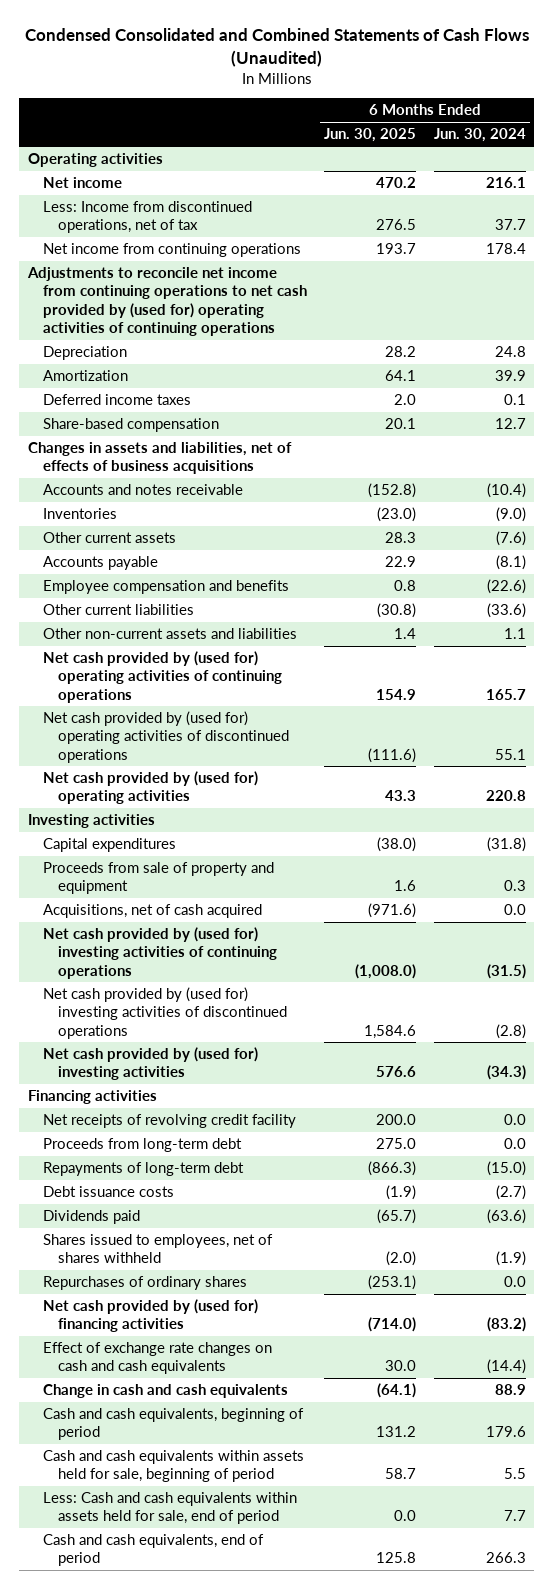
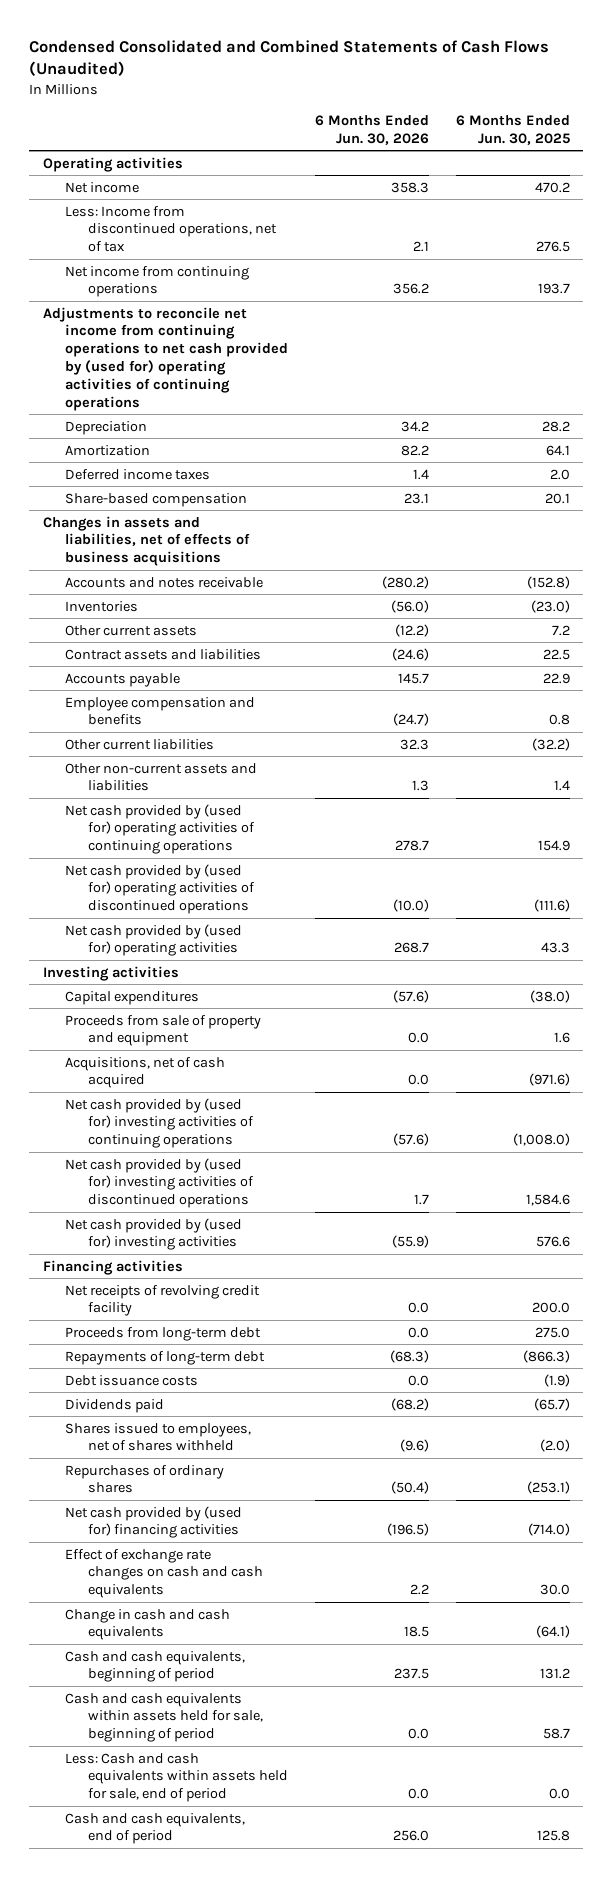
- | 6 Months Ended Jun. 30, 2025 | 6 Months Ended Jun. 30, 2024
+ | 6 Months Ended Jun. 30, 2026 | 6 Months Ended Jun. 30, 2025
- Other current assets | 28.3 | (7.6)
+ Other current assets | (12.2) | 7.2
+ Contract assets and liabilities | (24.6) | 22.5
- Other current liabilities | (30.8) | (33.6)
+ Other current liabilities | 32.3 | (32.2)

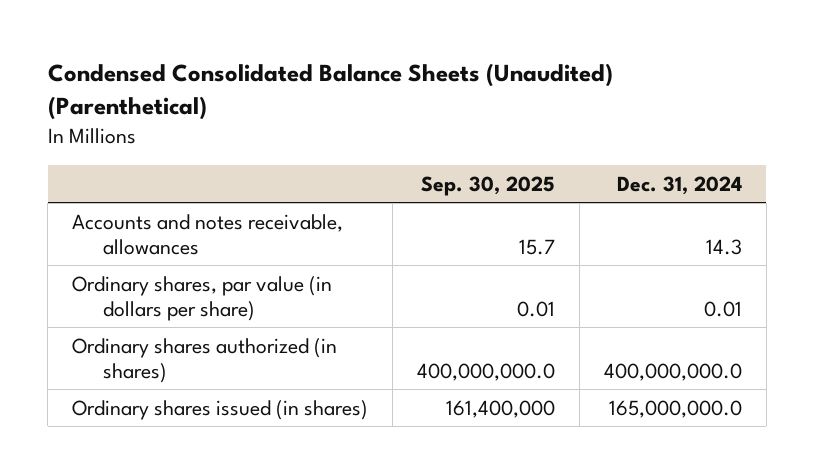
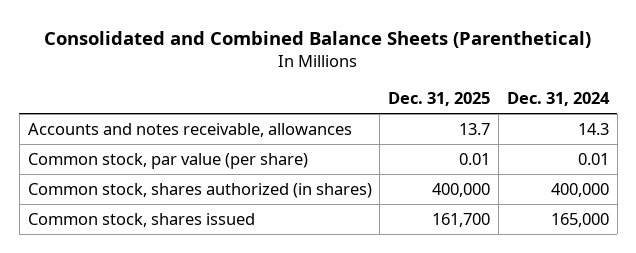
- Condensed Consolidated Balance Sheets (Unaudited) (Parenthetical)
+ Consolidated and Combined Balance Sheets (Parenthetical)
- | Sep. 30, 2025 | Dec. 31, 2024
+ | Dec. 31, 2025 | Dec. 31, 2024
- Ordinary shares, par value (in dollars per share) | 0.01 | 0.01
- Ordinary shares authorized (in shares) | 400,000,000.0 | 400,000,000.0
- Ordinary shares issued (in shares) | 161,400,000 | 165,000,000.0
+ Common stock, par value (per share) | 0.01 | 0.01
+ Common stock, shares authorized (in shares) | 400,000 | 400,000
+ Common stock, shares issued | 161,700 | 165,000

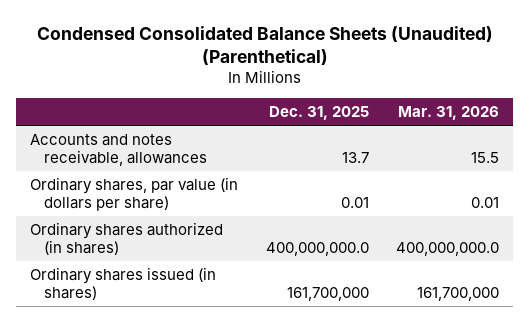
- Consolidated and Combined Balance Sheets (Parenthetical)
+ Condensed Consolidated Balance Sheets (Unaudited) (Parenthetical)
- | Dec. 31, 2025 | Dec. 31, 2024
+ | Dec. 31, 2025 | Mar. 31, 2026
- Common stock, par value (per share) | 0.01 | 0.01
- Common stock, shares authorized (in shares) | 400,000 | 400,000
- Common stock, shares issued | 161,700 | 165,000
+ Ordinary shares, par value (in dollars per share) | 0.01 | 0.01
+ Ordinary shares authorized (in shares) | 400,000,000.0 | 400,000,000.0
+ Ordinary shares issued (in shares) | 161,700,000 | 161,700,000

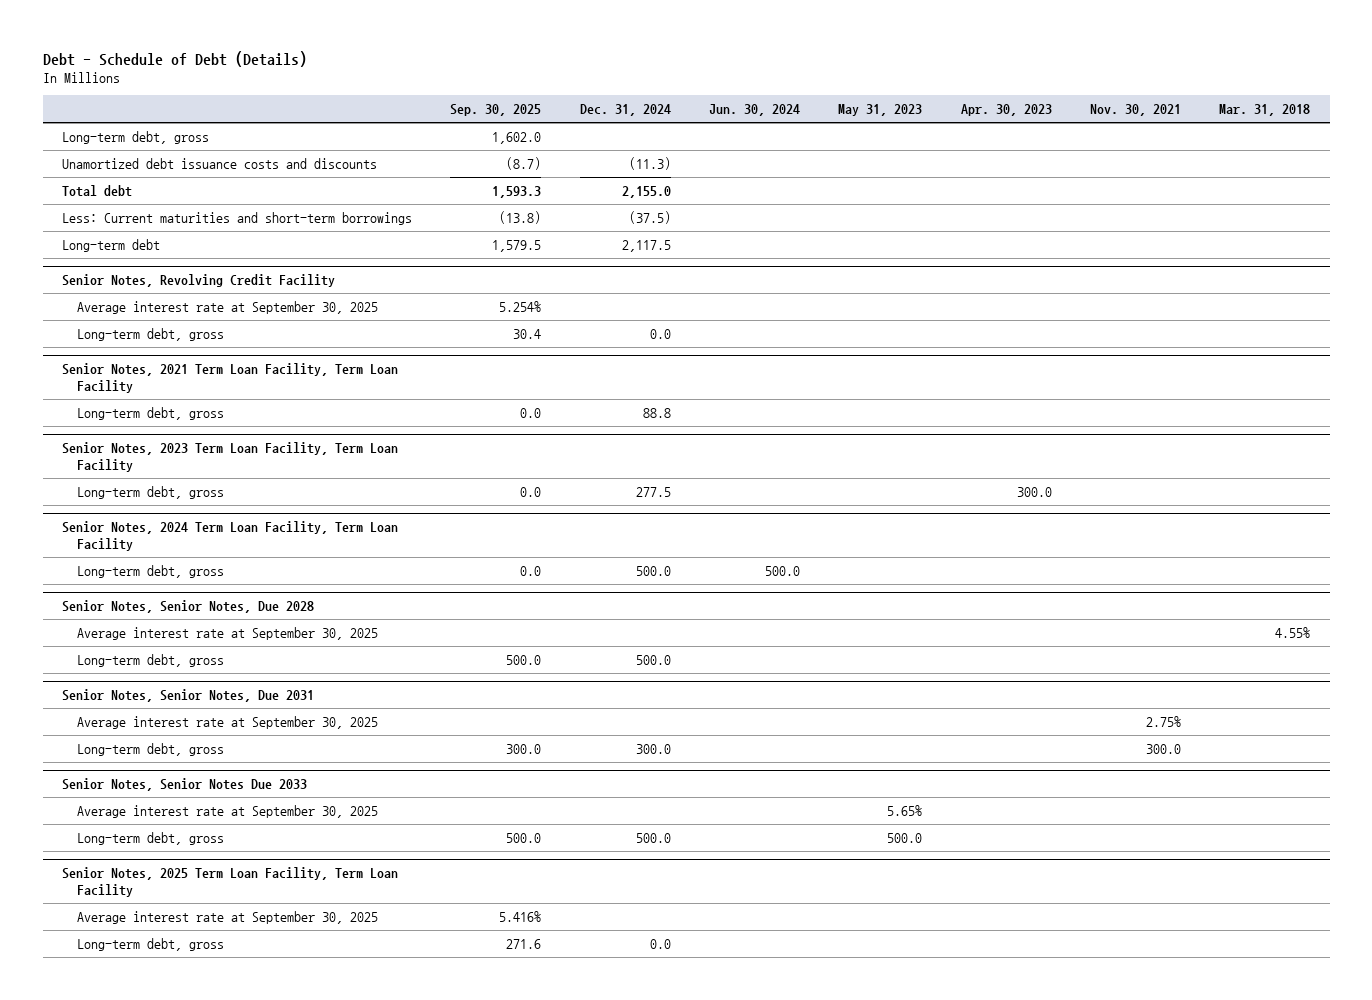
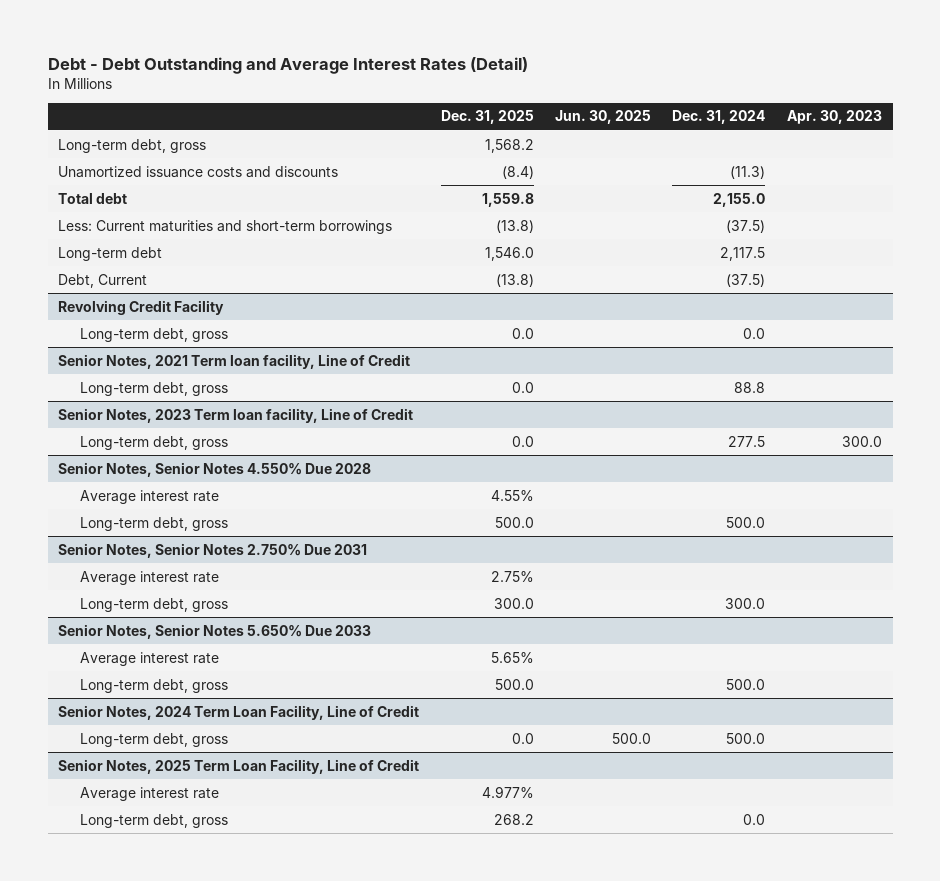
- Debt - Schedule of Debt (Details)
+ Debt - Debt Outstanding and Average Interest Rates (Detail)
- | Sep. 30, 2025 | Dec. 31, 2024 | Jun. 30, 2024 | May 31, 2023 | Apr. 30, 2023 | Nov. 30, 2021 | Mar. 31, 2018
+ | Dec. 31, 2025 | Jun. 30, 2025 | Dec. 31, 2024 | Apr. 30, 2023
- Unamortized debt issuance costs and discounts | (8.7) | (11.3) | | | | |
+ Unamortized issuance costs and discounts | (8.4) | | (11.3) |
- Senior Notes, Revolving Credit Facility
- Average interest rate at September 30, 2025 | 5.254% | | | | | |
+ Debt, Current | (13.8) | | (37.5) |
+ Revolving Credit Facility
- Senior Notes, 2021 Term Loan Facility, Term Loan Facility
+ Senior Notes, 2021 Term loan facility, Line of Credit
- Senior Notes, 2023 Term Loan Facility, Term Loan Facility
+ Senior Notes, 2023 Term loan facility, Line of Credit
- Senior Notes, 2024 Term Loan Facility, Term Loan Facility
- Long-term debt, gross | 0.0 | 500.0 | 500.0 | | | |
- Senior Notes, Senior Notes, Due 2028
- Average interest rate at September 30, 2025 | | | | | | | 4.55%
+ Senior Notes, Senior Notes 4.550% Due 2028
+ Average interest rate | 4.55% | | |
- Senior Notes, Senior Notes, Due 2031
- Average interest rate at September 30, 2025 | | | | | | 2.75% |
+ Senior Notes, Senior Notes 2.750% Due 2031
+ Average interest rate | 2.75% | | |
- Senior Notes, Senior Notes Due 2033
- Average interest rate at September 30, 2025 | | | | 5.65% | | |
+ Senior Notes, Senior Notes 5.650% Due 2033
+ Average interest rate | 5.65% | | |
- Senior Notes, 2025 Term Loan Facility, Term Loan Facility
- Average interest rate at September 30, 2025 | 5.416% | | | | | |
+ Senior Notes, 2024 Term Loan Facility, Line of Credit
+ Long-term debt, gross | 0.0 | 500.0 | 500.0 |
+ Senior Notes, 2025 Term Loan Facility, Line of Credit
+ Average interest rate | 4.977% | | |

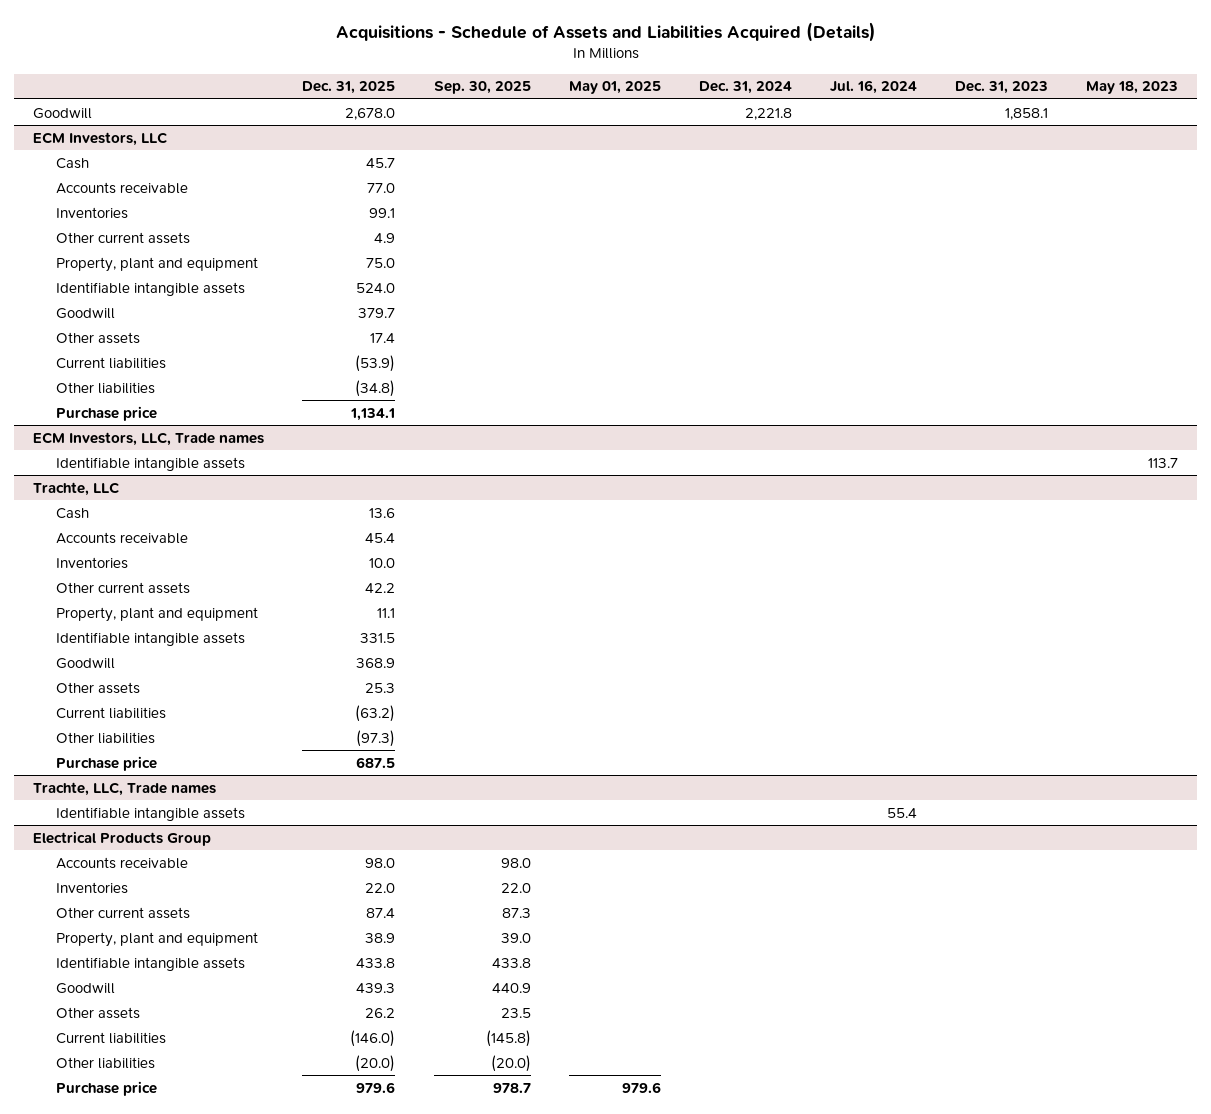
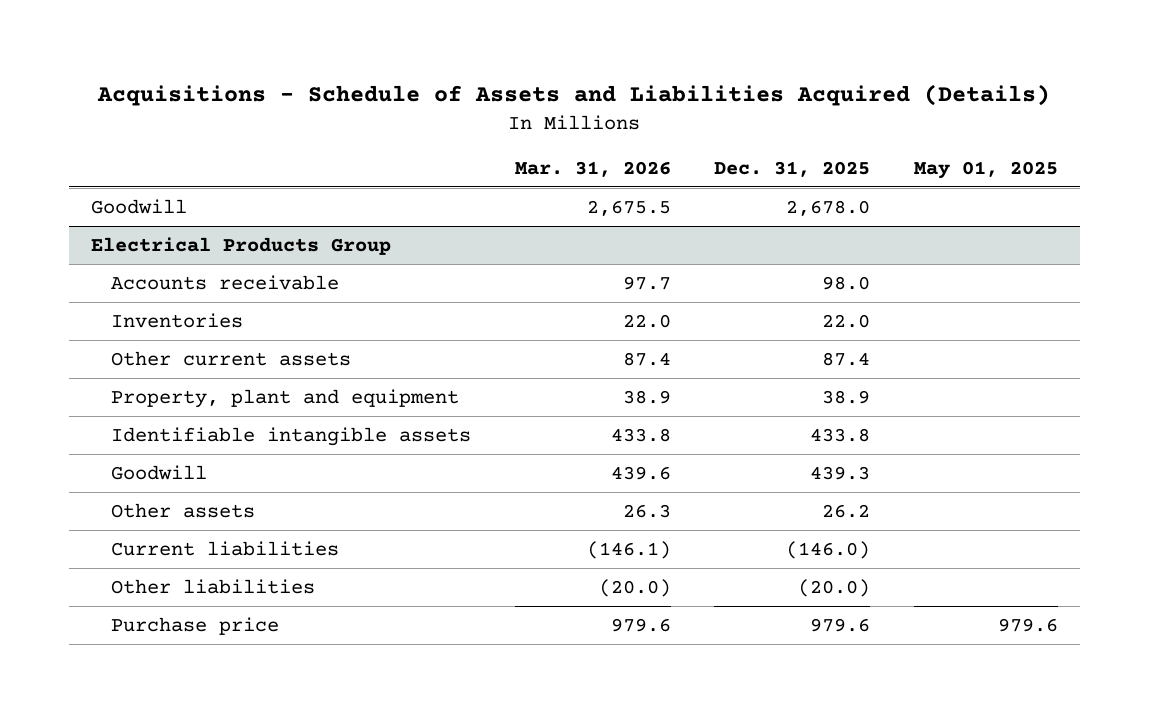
- | Dec. 31, 2025 | Sep. 30, 2025 | May 01, 2025 | Dec. 31, 2024 | Jul. 16, 2024 | Dec. 31, 2023 | May 18, 2023
+ | Mar. 31, 2026 | Dec. 31, 2025 | May 01, 2025
- ECM Investors, LLC
- Cash | 45.7 | | | | | |
- Accounts receivable | 77.0 | | | | | |
- Inventories | 99.1 | | | | | |
- Other current assets | 4.9 | | | | | |
- Property, plant and equipment | 75.0 | | | | | |
- Identifiable intangible assets | 524.0 | | | | | |
- Goodwill | 379.7 | | | | | |
- Other assets | 17.4 | | | | | |
- Current liabilities | (53.9) | | | | | |
- Other liabilities | (34.8) | | | | | |
- Purchase price | 1,134.1 | | | | | |
- ECM Investors, LLC, Trade names
- Identifiable intangible assets | | | | | | | 113.7
- Trachte, LLC
- Cash | 13.6 | | | | | |
- Accounts receivable | 45.4 | | | | | |
- Inventories | 10.0 | | | | | |
- Other current assets | 42.2 | | | | | |
- Property, plant and equipment | 11.1 | | | | | |
- Identifiable intangible assets | 331.5 | | | | | |
- Goodwill | 368.9 | | | | | |
- Other assets | 25.3 | | | | | |
- Current liabilities | (63.2) | | | | | |
- Other liabilities | (97.3) | | | | | |
- Purchase price | 687.5 | | | | | |
- Trachte, LLC, Trade names
- Identifiable intangible assets | | | | | 55.4 | |

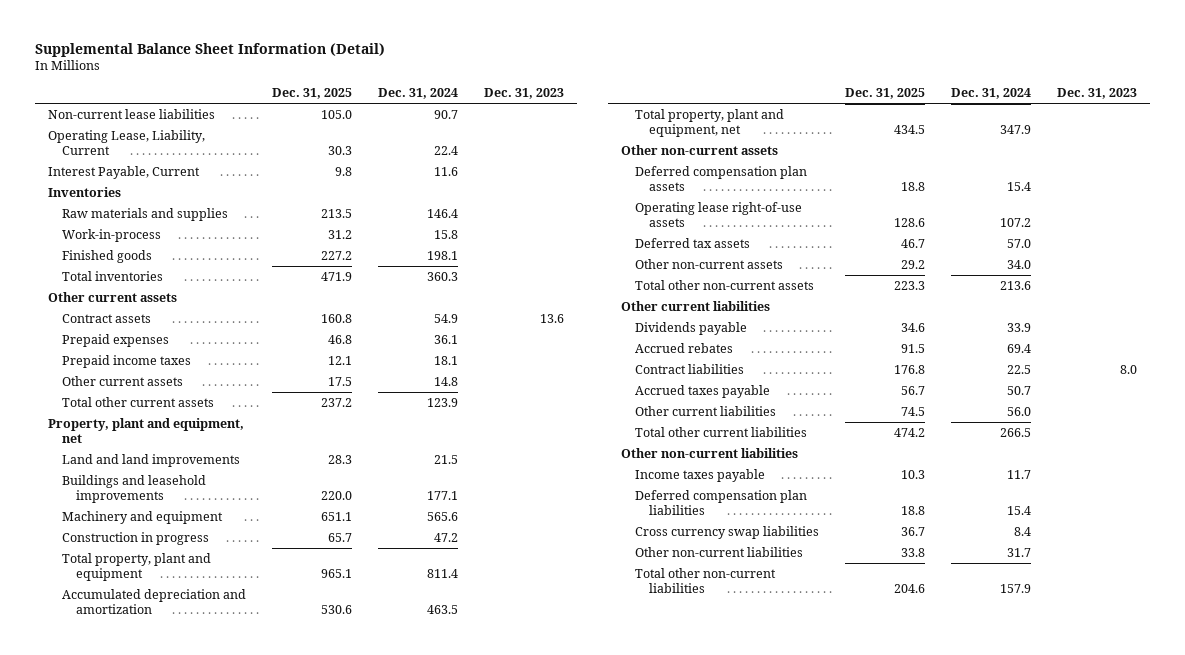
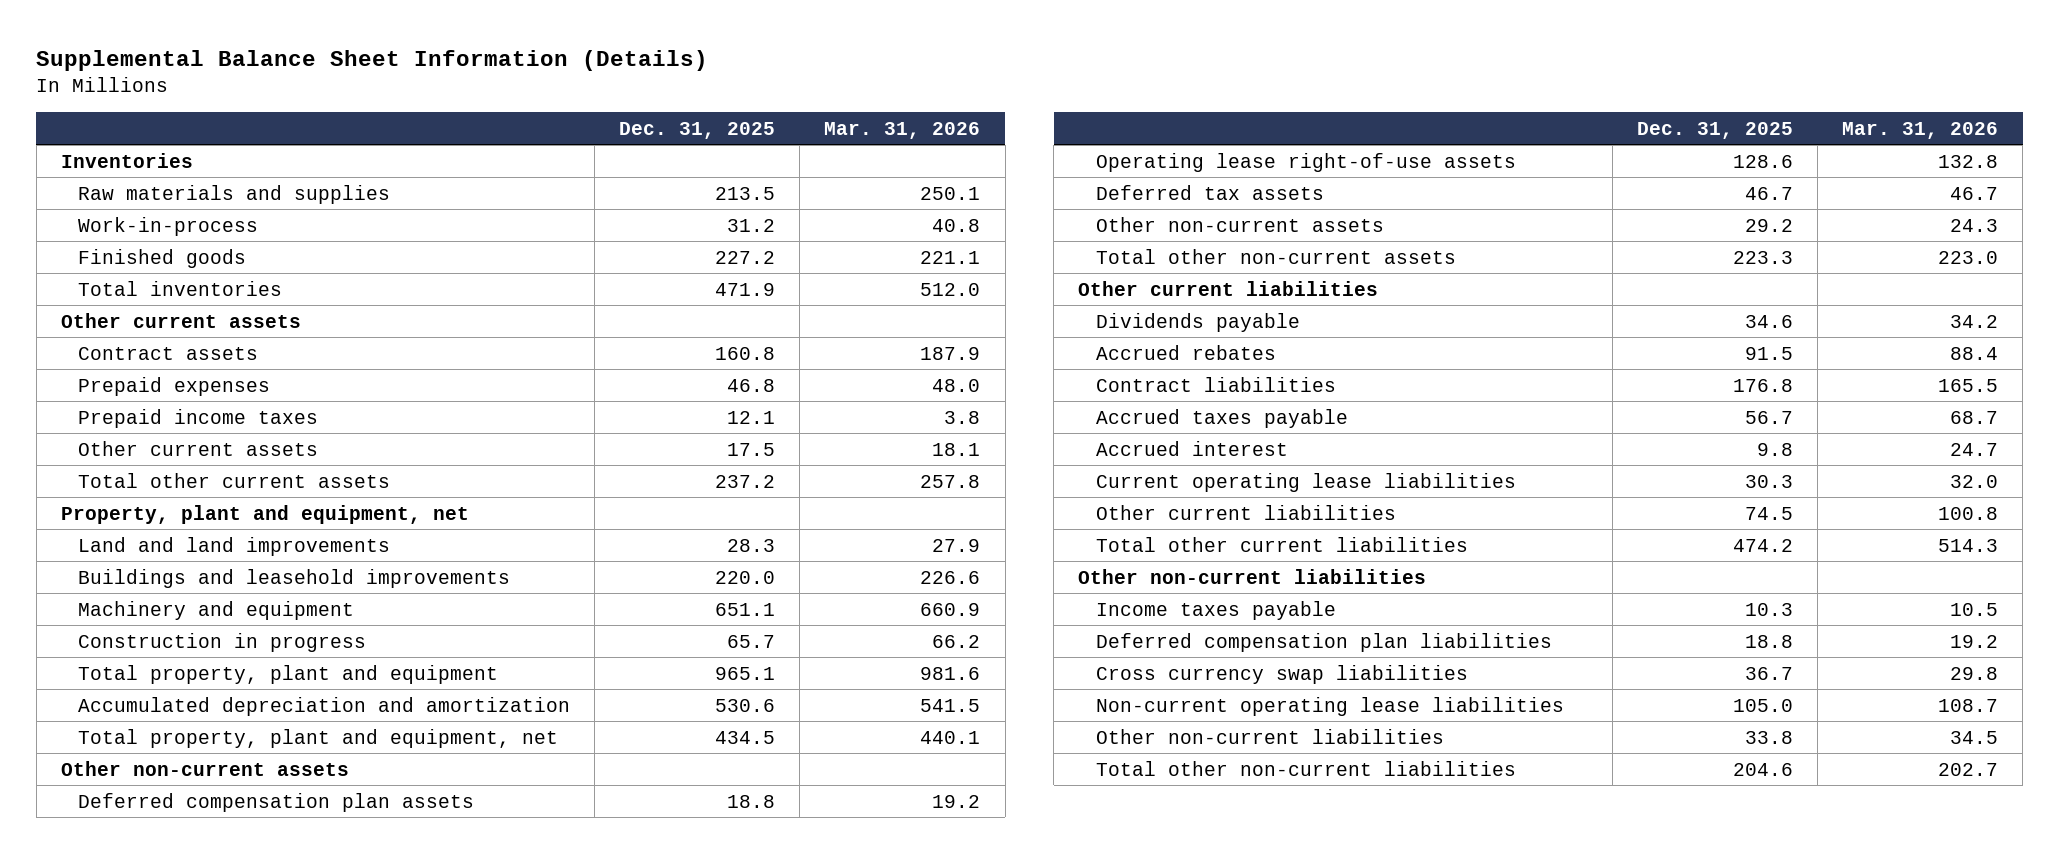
- Supplemental Balance Sheet Information (Detail)
+ Supplemental Balance Sheet Information (Details)
- | Dec. 31, 2025 | Dec. 31, 2024 | Dec. 31, 2023
+ | Dec. 31, 2025 | Mar. 31, 2026
- Non-current lease liabilities | 105.0 | 90.7 |
- Operating Lease, Liability, Current | 30.3 | 22.4 |
- Interest Payable, Current | 9.8 | 11.6 |
+ Accrued interest | 9.8 | 24.7
+ Current operating lease liabilities | 30.3 | 32.0
+ Non-current operating lease liabilities | 105.0 | 108.7

